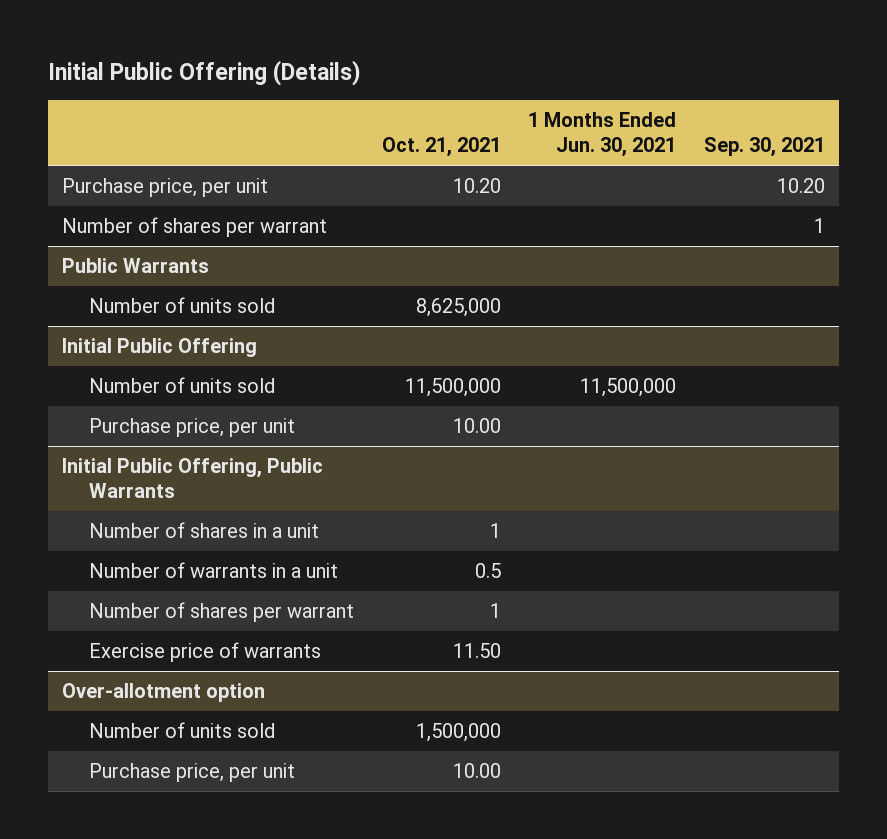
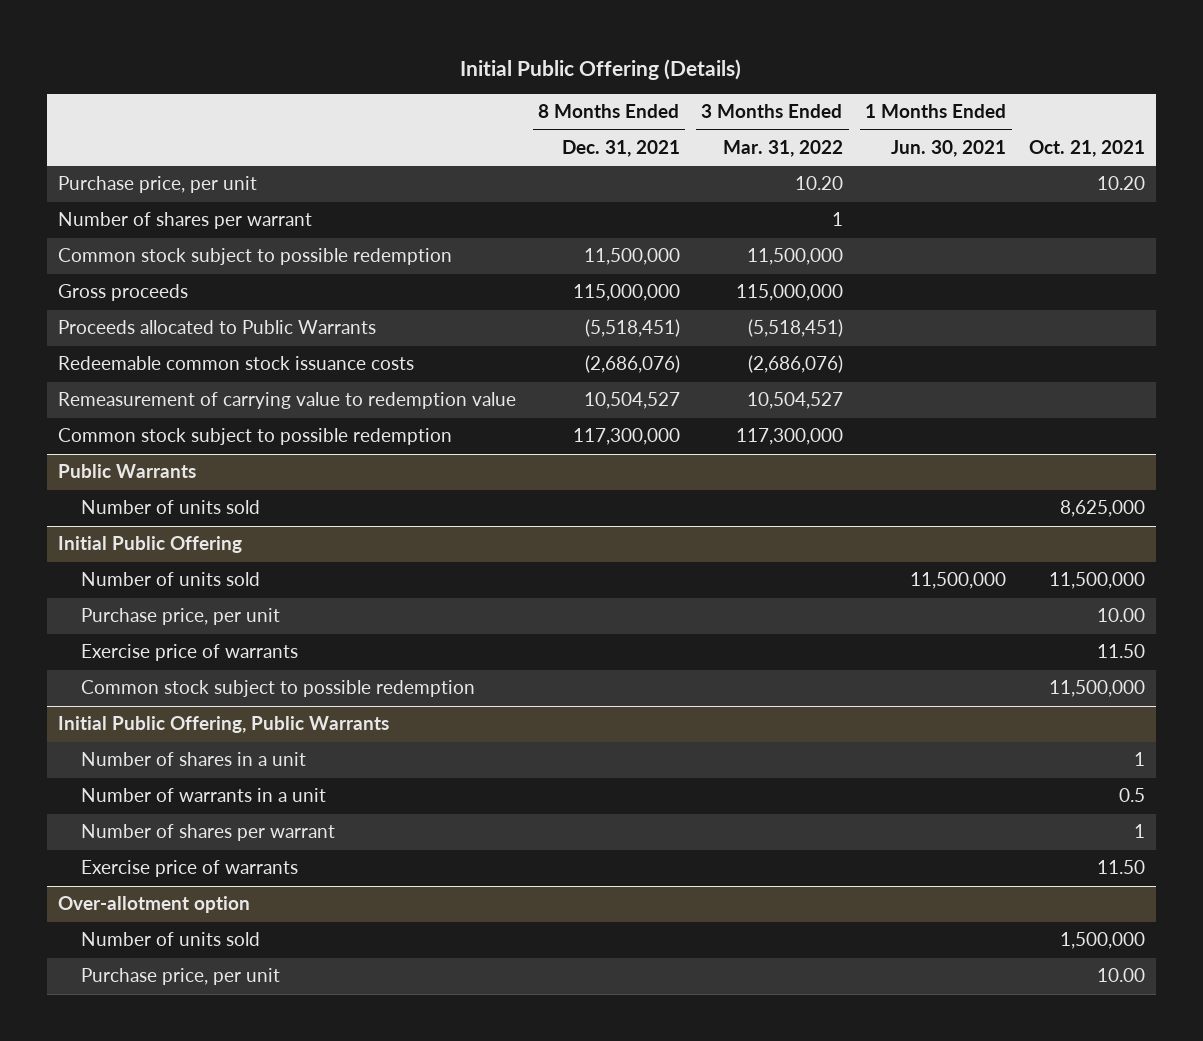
- | Oct. 21, 2021 | 1 Months Ended Jun. 30, 2021 | Sep. 30, 2021
+ | 8 Months Ended Dec. 31, 2021 | 3 Months Ended Mar. 31, 2022 | 1 Months Ended Jun. 30, 2021 | Oct. 21, 2021
+ Common stock subject to possible redemption | 11,500,000 | 11,500,000 | |
+ Gross proceeds | 115,000,000 | 115,000,000 | |
+ Proceeds allocated to Public Warrants | (5,518,451) | (5,518,451) | |
+ Redeemable common stock issuance costs | (2,686,076) | (2,686,076) | |
+ Remeasurement of carrying value to redemption value | 10,504,527 | 10,504,527 | |
+ Common stock subject to possible redemption | 117,300,000 | 117,300,000 | |
@ Initial Public Offering
+ Exercise price of warrants | | | | 11.50
+ Common stock subject to possible redemption | | | | 11,500,000

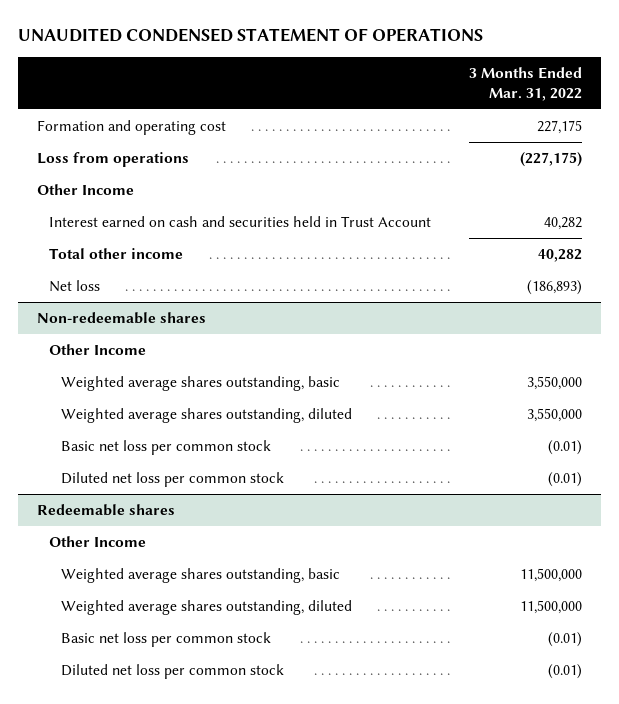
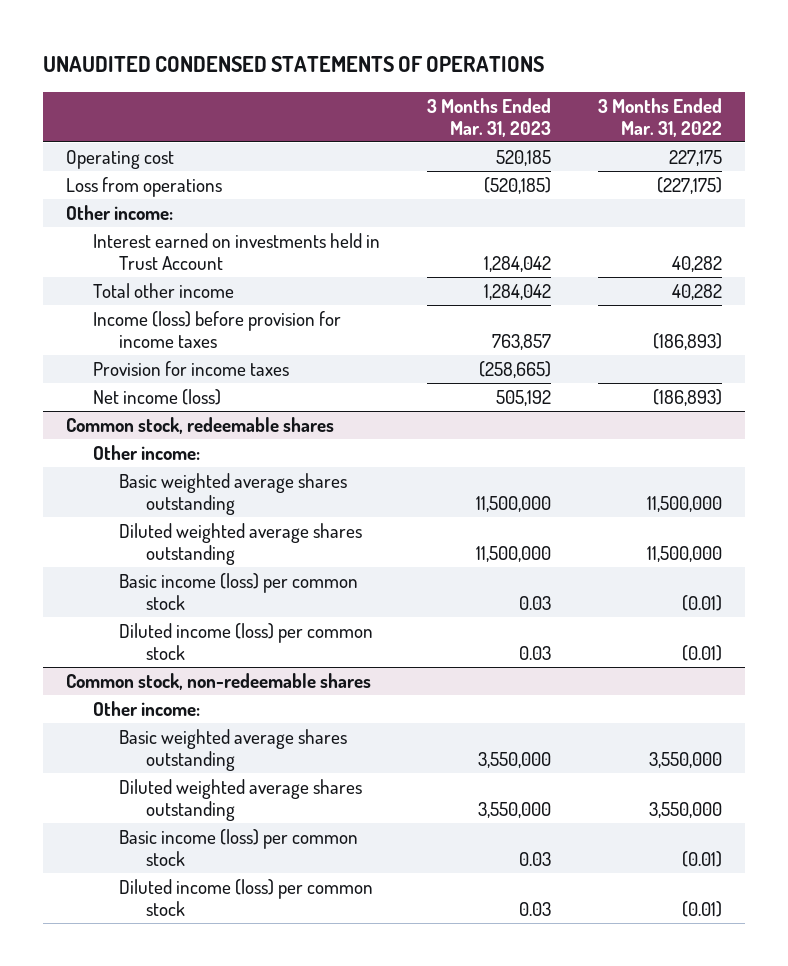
- UNAUDITED CONDENSED STATEMENT OF OPERATIONS
+ UNAUDITED CONDENSED STATEMENTS OF OPERATIONS
- | 3 Months Ended Mar. 31, 2022
+ | 3 Months Ended Mar. 31, 2023 | 3 Months Ended Mar. 31, 2022
- Formation and operating cost | 227,175
+ Operating cost | 520,185 | 227,175
- Other Income
- Interest earned on cash and securities held in Trust Account | 40,282
+ Other income:
+ Interest earned on investments held in Trust Account | 1,284,042 | 40,282
- Net loss | (186,893)
- Non-redeemable shares
- Other Income
- Weighted average shares outstanding, basic | 3,550,000
- Weighted average shares outstanding, diluted | 3,550,000
- Basic net loss per common stock | (0.01)
- Diluted net loss per common stock | (0.01)
- Redeemable shares
- Other Income
- Weighted average shares outstanding, basic | 11,500,000
- Weighted average shares outstanding, diluted | 11,500,000
- Basic net loss per common stock | (0.01)
- Diluted net loss per common stock | (0.01)
+ Income (loss) before provision for income taxes | 763,857 | (186,893)
+ Provision for income taxes | (258,665) |
+ Net income (loss) | 505,192 | (186,893)
+ Common stock, redeemable shares
+ Other income:
+ Basic weighted average shares outstanding | 11,500,000 | 11,500,000
+ Diluted weighted average shares outstanding | 11,500,000 | 11,500,000
+ Basic income (loss) per common stock | 0.03 | (0.01)
+ Diluted income (loss) per common stock | 0.03 | (0.01)
+ Common stock, non-redeemable shares
+ Other income:
+ Basic weighted average shares outstanding | 3,550,000 | 3,550,000
+ Diluted weighted average shares outstanding | 3,550,000 | 3,550,000
+ Basic income (loss) per common stock | 0.03 | (0.01)
+ Diluted income (loss) per common stock | 0.03 | (0.01)

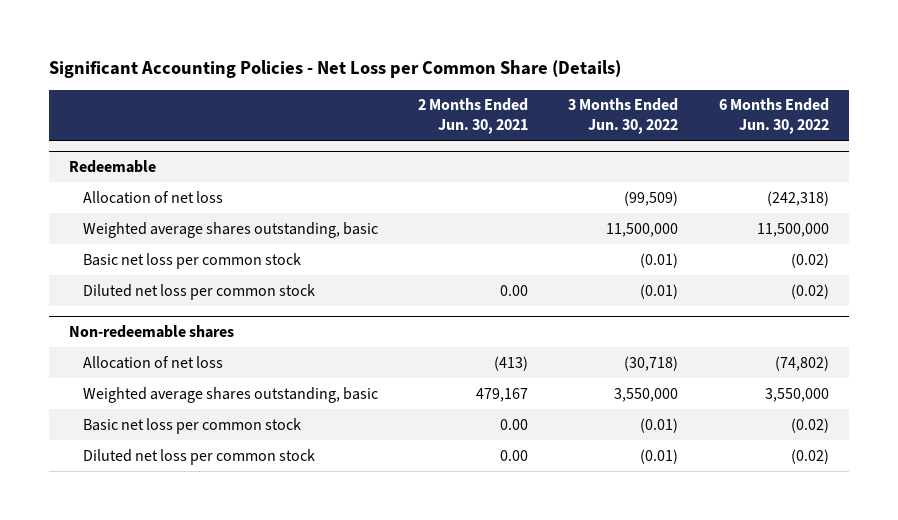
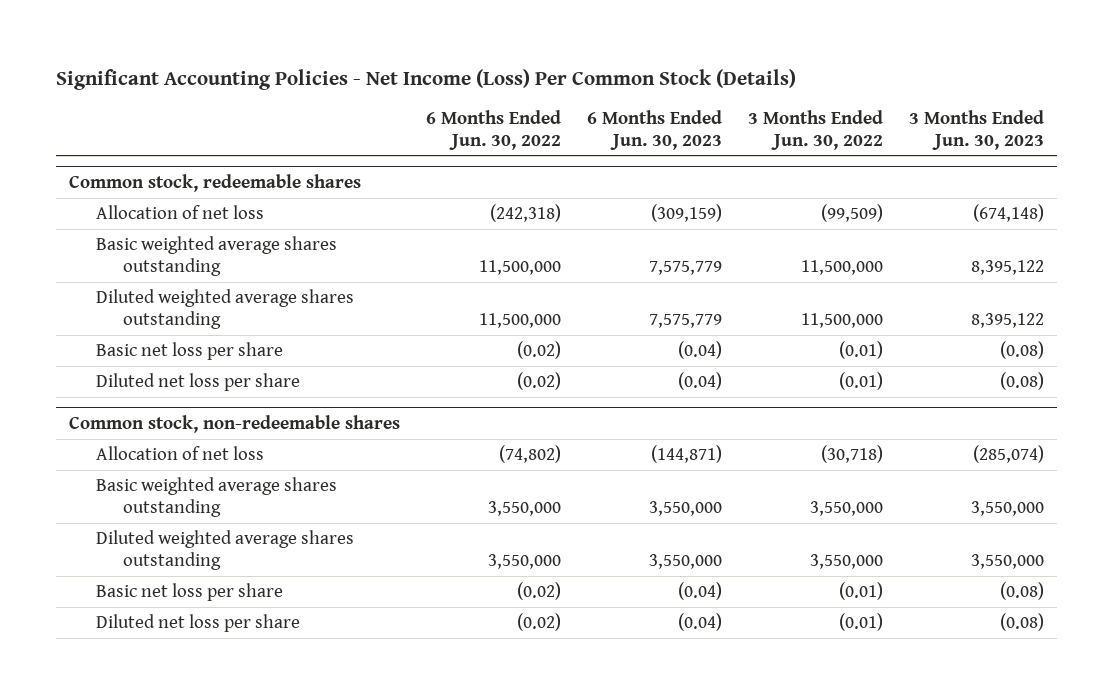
- Significant Accounting Policies - Net Loss per Common Share (Details)
+ Significant Accounting Policies - Net Income (Loss) Per Common Stock (Details)
- | 2 Months Ended Jun. 30, 2021 | 3 Months Ended Jun. 30, 2022 | 6 Months Ended Jun. 30, 2022
+ | 6 Months Ended Jun. 30, 2022 | 6 Months Ended Jun. 30, 2023 | 3 Months Ended Jun. 30, 2022 | 3 Months Ended Jun. 30, 2023
- Redeemable
+ Common stock, redeemable shares
- Weighted average shares outstanding, basic | | 11,500,000 | 11,500,000
- Basic net loss per common stock | | (0.01) | (0.02)
- Diluted net loss per common stock | 0.00 | (0.01) | (0.02)
- Non-redeemable shares
+ Basic weighted average shares outstanding | 11,500,000 | 7,575,779 | 11,500,000 | 8,395,122
+ Diluted weighted average shares outstanding | 11,500,000 | 7,575,779 | 11,500,000 | 8,395,122
+ Basic net loss per share | (0.02) | (0.04) | (0.01) | (0.08)
+ Diluted net loss per share | (0.02) | (0.04) | (0.01) | (0.08)
+ Common stock, non-redeemable shares
- Weighted average shares outstanding, basic | 479,167 | 3,550,000 | 3,550,000
- Basic net loss per common stock | 0.00 | (0.01) | (0.02)
- Diluted net loss per common stock | 0.00 | (0.01) | (0.02)
+ Basic weighted average shares outstanding | 3,550,000 | 3,550,000 | 3,550,000 | 3,550,000
+ Diluted weighted average shares outstanding | 3,550,000 | 3,550,000 | 3,550,000 | 3,550,000
+ Basic net loss per share | (0.02) | (0.04) | (0.01) | (0.08)
+ Diluted net loss per share | (0.02) | (0.04) | (0.01) | (0.08)

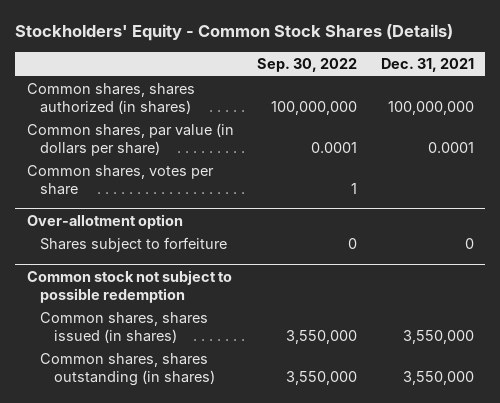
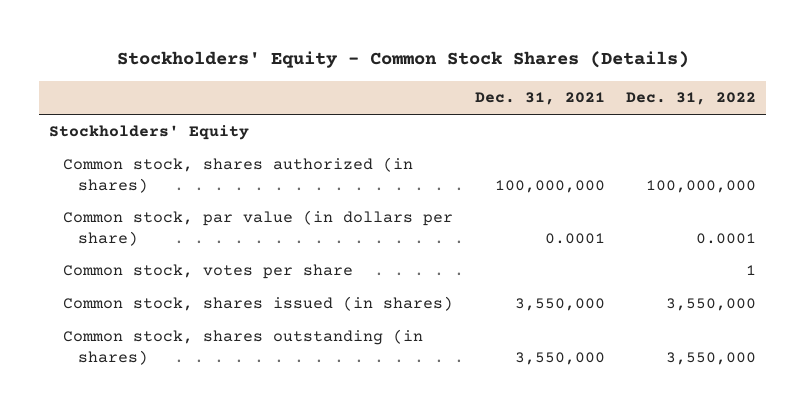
- | Sep. 30, 2022 | Dec. 31, 2021
+ | Dec. 31, 2021 | Dec. 31, 2022
- Common shares, shares authorized (in shares) | 100,000,000 | 100,000,000
- Common shares, par value (in dollars per share) | 0.0001 | 0.0001
- Common shares, votes per share | 1 |
- Over-allotment option
- Shares subject to forfeiture | 0 | 0
- Common stock not subject to possible redemption
- Common shares, shares issued (in shares) | 3,550,000 | 3,550,000
- Common shares, shares outstanding (in shares) | 3,550,000 | 3,550,000
+ Stockholders' Equity
+ Common stock, shares authorized (in shares) | 100,000,000 | 100,000,000
+ Common stock, par value (in dollars per share) | 0.0001 | 0.0001
+ Common stock, votes per share | | 1
+ Common stock, shares issued (in shares) | 3,550,000 | 3,550,000
+ Common stock, shares outstanding (in shares) | 3,550,000 | 3,550,000

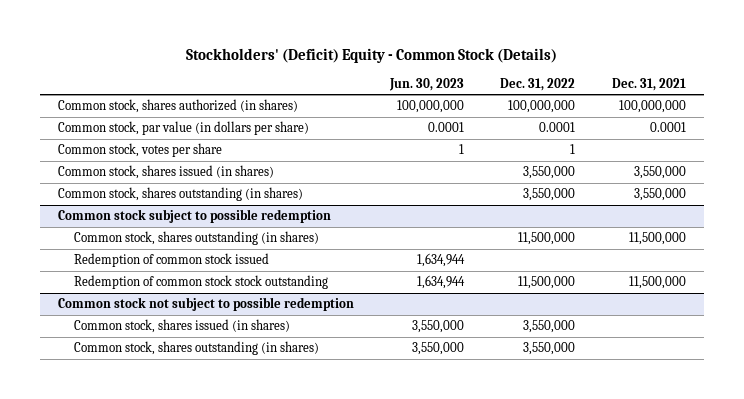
- Stockholders' Equity - Common Stock Shares (Details)
+ Stockholders' (Deficit) Equity - Common Stock (Details)
- | Dec. 31, 2021 | Dec. 31, 2022
+ | Jun. 30, 2023 | Dec. 31, 2022 | Dec. 31, 2021
- Stockholders' Equity
+ Common stock subject to possible redemption
+ Common stock, shares outstanding (in shares) | | 11,500,000 | 11,500,000
+ Redemption of common stock issued | 1,634,944 | |
+ Redemption of common stock stock outstanding | 1,634,944 | 11,500,000 | 11,500,000
+ Common stock not subject to possible redemption
+ Common stock, shares issued (in shares) | 3,550,000 | 3,550,000 |
+ Common stock, shares outstanding (in shares) | 3,550,000 | 3,550,000 |

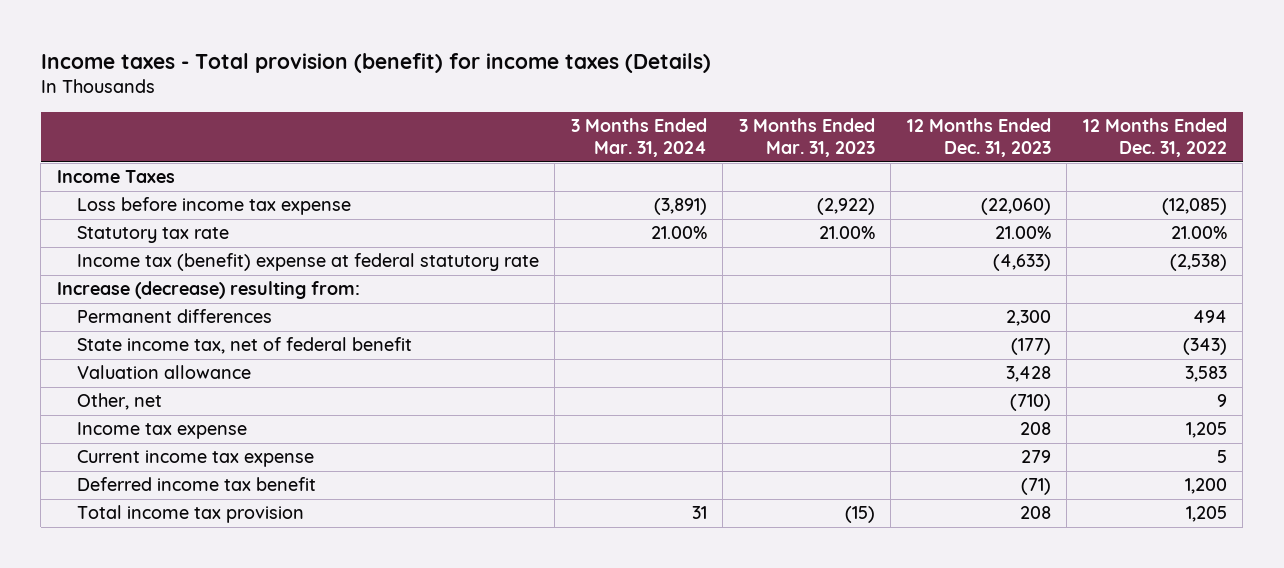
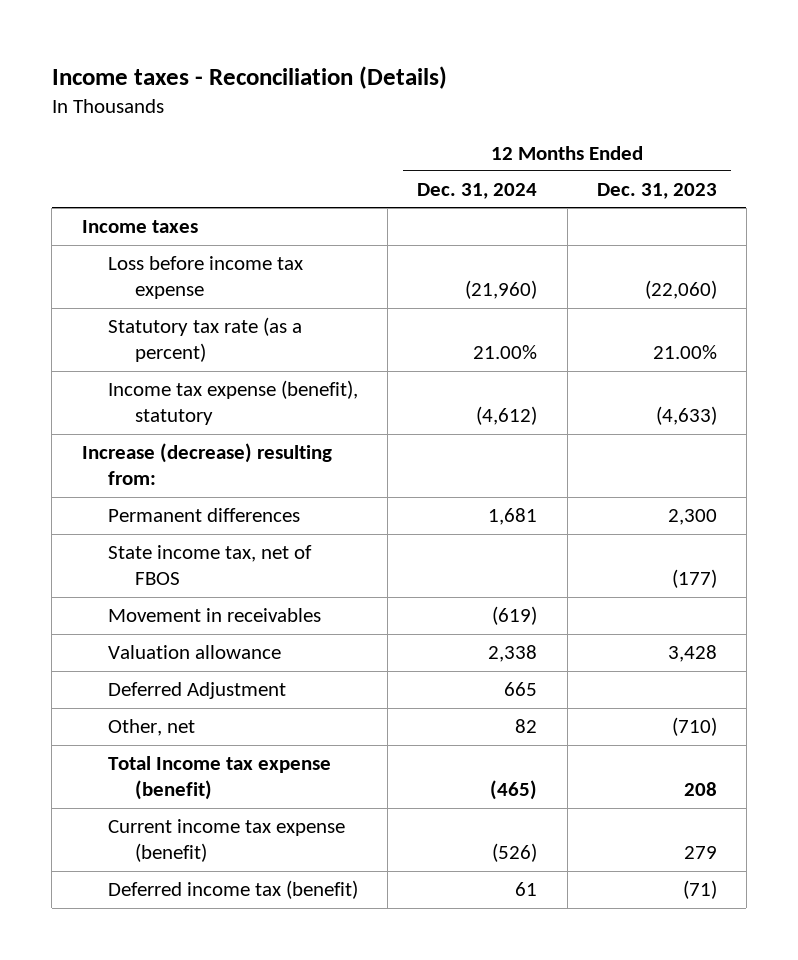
- Income taxes - Total provision (benefit) for income taxes (Details)
+ Income taxes - Reconciliation (Details)
- | 3 Months Ended Mar. 31, 2024 | 3 Months Ended Mar. 31, 2023 | 12 Months Ended Dec. 31, 2023 | 12 Months Ended Dec. 31, 2022
+ | 12 Months Ended Dec. 31, 2024 | 12 Months Ended Dec. 31, 2023
- Income Taxes
+ Income taxes
- Statutory tax rate | 21.00% | 21.00% | 21.00% | 21.00%
- Income tax (benefit) expense at federal statutory rate | | | (4,633) | (2,538)
+ Statutory tax rate (as a percent) | 21.00% | 21.00%
+ Income tax expense (benefit), statutory | (4,612) | (4,633)
- State income tax, net of federal benefit | | | (177) | (343)
+ State income tax, net of FBOS | | (177)
+ Movement in receivables | (619) |
+ Deferred Adjustment | 665 |
- Income tax expense | | | 208 | 1,205
- Current income tax expense | | | 279 | 5
- Deferred income tax benefit | | | (71) | 1,200
- Total income tax provision | 31 | (15) | 208 | 1,205
+ Total Income tax expense (benefit) | (465) | 208
+ Current income tax expense (benefit) | (526) | 279
+ Deferred income tax (benefit) | 61 | (71)

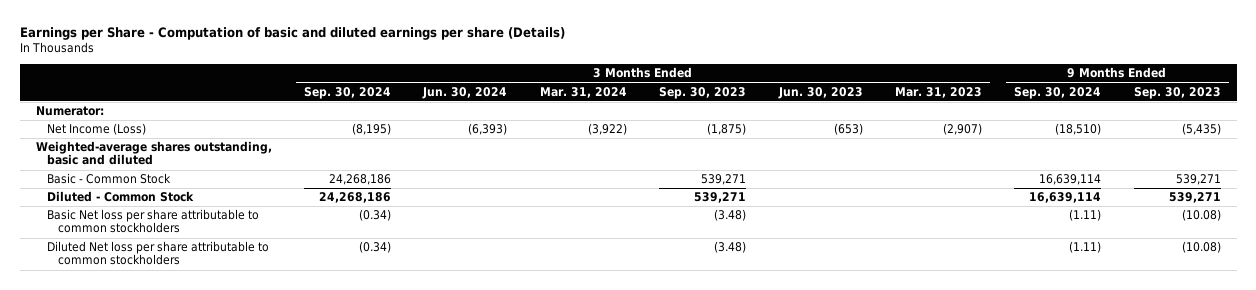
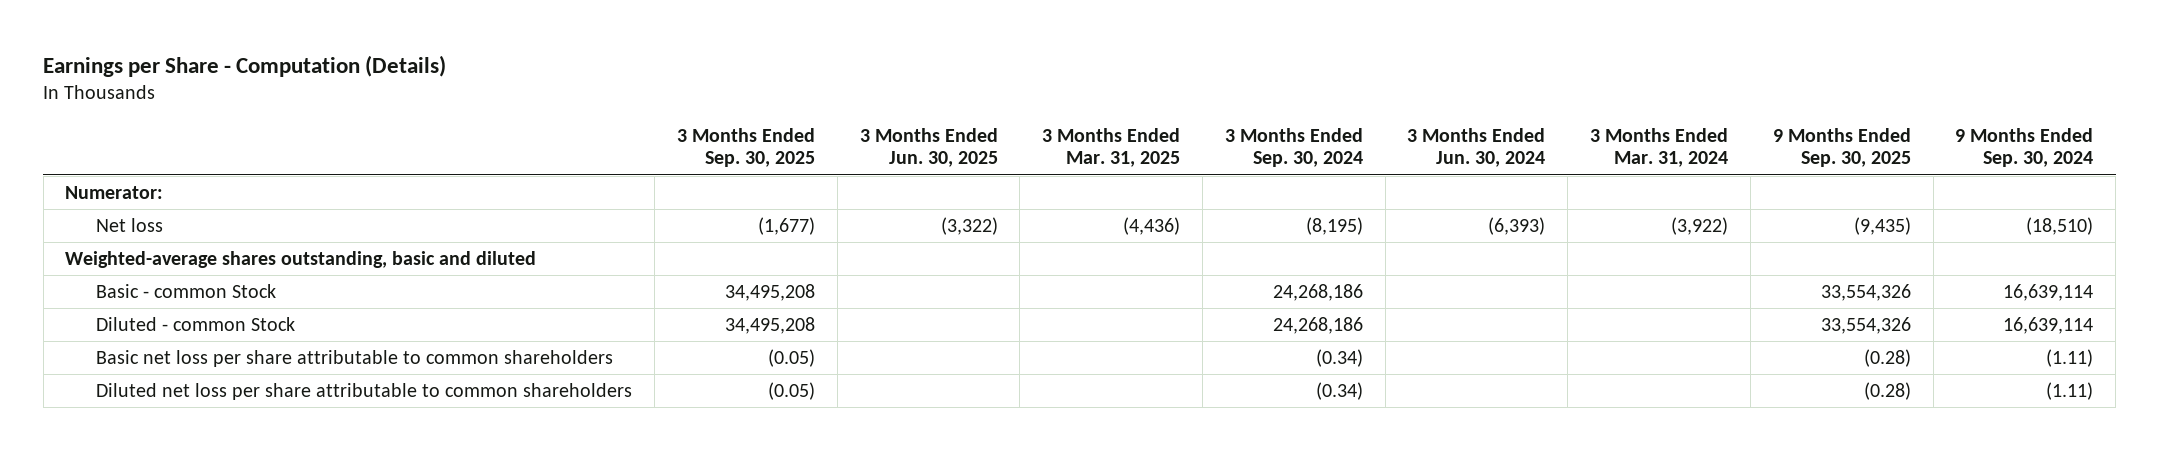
- Earnings per Share - Computation of basic and diluted earnings per share (Details)
+ Earnings per Share - Computation (Details)
- | 3 Months Ended Sep. 30, 2024 | 3 Months Ended Jun. 30, 2024 | 3 Months Ended Mar. 31, 2024 | 3 Months Ended Sep. 30, 2023 | 3 Months Ended Jun. 30, 2023 | 3 Months Ended Mar. 31, 2023 | 9 Months Ended Sep. 30, 2024 | 9 Months Ended Sep. 30, 2023
+ | 3 Months Ended Sep. 30, 2025 | 3 Months Ended Jun. 30, 2025 | 3 Months Ended Mar. 31, 2025 | 3 Months Ended Sep. 30, 2024 | 3 Months Ended Jun. 30, 2024 | 3 Months Ended Mar. 31, 2024 | 9 Months Ended Sep. 30, 2025 | 9 Months Ended Sep. 30, 2024
- Net Income (Loss) | (8,195) | (6,393) | (3,922) | (1,875) | (653) | (2,907) | (18,510) | (5,435)
+ Net loss | (1,677) | (3,322) | (4,436) | (8,195) | (6,393) | (3,922) | (9,435) | (18,510)
- Basic - Common Stock | 24,268,186 | | | 539,271 | | | 16,639,114 | 539,271
- Diluted - Common Stock | 24,268,186 | | | 539,271 | | | 16,639,114 | 539,271
- Basic Net loss per share attributable to common stockholders | (0.34) | | | (3.48) | | | (1.11) | (10.08)
- Diluted Net loss per share attributable to common stockholders | (0.34) | | | (3.48) | | | (1.11) | (10.08)
+ Basic - common Stock | 34,495,208 | | | 24,268,186 | | | 33,554,326 | 16,639,114
+ Diluted - common Stock | 34,495,208 | | | 24,268,186 | | | 33,554,326 | 16,639,114
+ Basic net loss per share attributable to common shareholders | (0.05) | | | (0.34) | | | (0.28) | (1.11)
+ Diluted net loss per share attributable to common shareholders | (0.05) | | | (0.34) | | | (0.28) | (1.11)

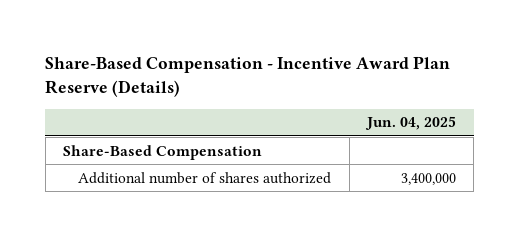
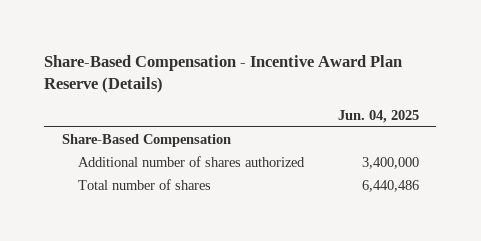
+ Total number of shares | 6,440,486

